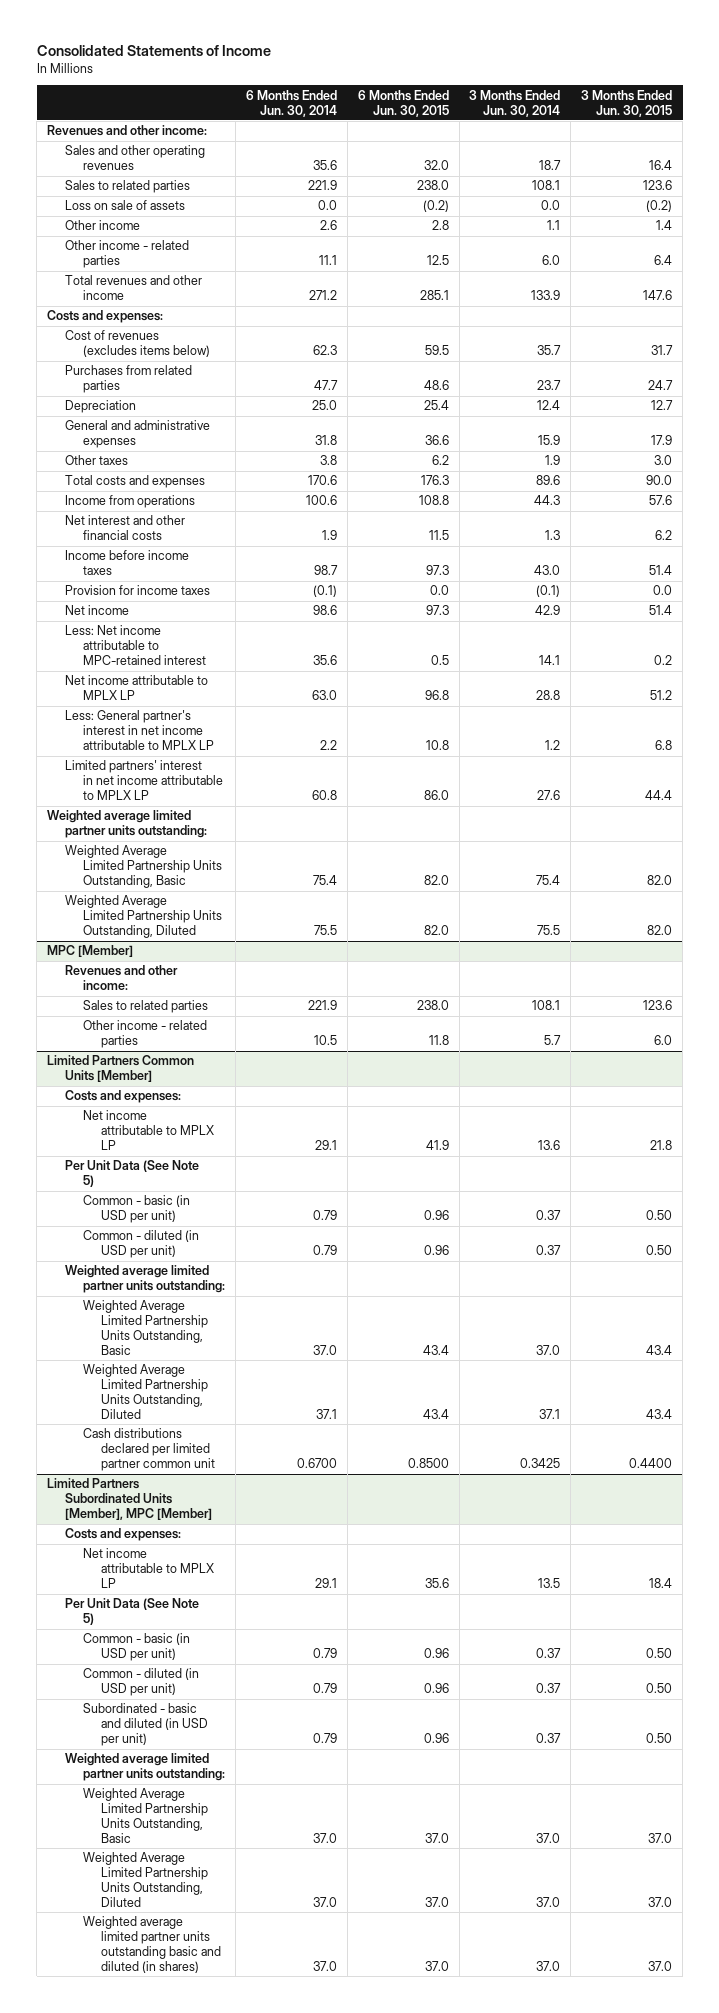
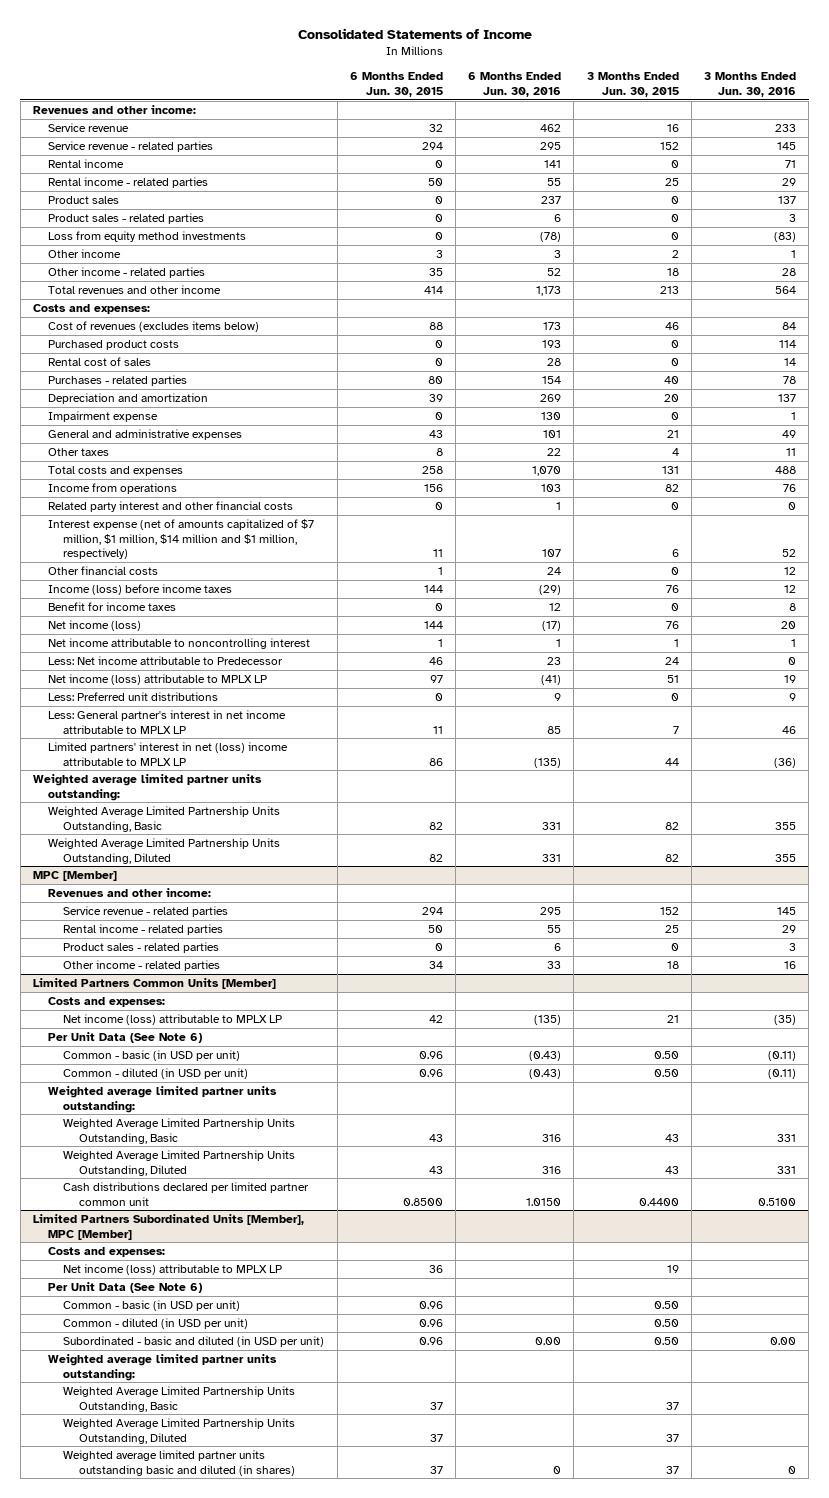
- | 6 Months Ended Jun. 30, 2014 | 6 Months Ended Jun. 30, 2015 | 3 Months Ended Jun. 30, 2014 | 3 Months Ended Jun. 30, 2015
+ | 6 Months Ended Jun. 30, 2015 | 6 Months Ended Jun. 30, 2016 | 3 Months Ended Jun. 30, 2015 | 3 Months Ended Jun. 30, 2016
- Sales and other operating revenues | 35.6 | 32.0 | 18.7 | 16.4
- Sales to related parties | 221.9 | 238.0 | 108.1 | 123.6
- Loss on sale of assets | 0.0 | (0.2) | 0.0 | (0.2)
- Other income | 2.6 | 2.8 | 1.1 | 1.4
- Other income - related parties | 11.1 | 12.5 | 6.0 | 6.4
- Total revenues and other income | 271.2 | 285.1 | 133.9 | 147.6
+ Service revenue | 32 | 462 | 16 | 233
+ Service revenue - related parties | 294 | 295 | 152 | 145
+ Rental income | 0 | 141 | 0 | 71
+ Rental income - related parties | 50 | 55 | 25 | 29
+ Product sales | 0 | 237 | 0 | 137
+ Product sales - related parties | 0 | 6 | 0 | 3
+ Loss from equity method investments | 0 | (78) | 0 | (83)
+ Other income | 3 | 3 | 2 | 1
+ Other income - related parties | 35 | 52 | 18 | 28
+ Total revenues and other income | 414 | 1,173 | 213 | 564
- Cost of revenues (excludes items below) | 62.3 | 59.5 | 35.7 | 31.7
- Purchases from related parties | 47.7 | 48.6 | 23.7 | 24.7
- Depreciation | 25.0 | 25.4 | 12.4 | 12.7
- General and administrative expenses | 31.8 | 36.6 | 15.9 | 17.9
- Other taxes | 3.8 | 6.2 | 1.9 | 3.0
- Total costs and expenses | 170.6 | 176.3 | 89.6 | 90.0
- Income from operations | 100.6 | 108.8 | 44.3 | 57.6
- Net interest and other financial costs | 1.9 | 11.5 | 1.3 | 6.2
- Income before income taxes | 98.7 | 97.3 | 43.0 | 51.4
- Provision for income taxes | (0.1) | 0.0 | (0.1) | 0.0
- Net income | 98.6 | 97.3 | 42.9 | 51.4
- Less: Net income attributable to MPC-retained interest | 35.6 | 0.5 | 14.1 | 0.2
- Net income attributable to MPLX LP | 63.0 | 96.8 | 28.8 | 51.2
- Less: General partner's interest in net income attributable to MPLX LP | 2.2 | 10.8 | 1.2 | 6.8
- Limited partners' interest in net income attributable to MPLX LP | 60.8 | 86.0 | 27.6 | 44.4
+ Cost of revenues (excludes items below) | 88 | 173 | 46 | 84
+ Purchased product costs | 0 | 193 | 0 | 114
+ Rental cost of sales | 0 | 28 | 0 | 14
+ Purchases - related parties | 80 | 154 | 40 | 78
+ Depreciation and amortization | 39 | 269 | 20 | 137
+ Impairment expense | 0 | 130 | 0 | 1
+ General and administrative expenses | 43 | 101 | 21 | 49
+ Other taxes | 8 | 22 | 4 | 11
+ Total costs and expenses | 258 | 1,070 | 131 | 488
+ Income from operations | 156 | 103 | 82 | 76
+ Related party interest and other financial costs | 0 | 1 | 0 | 0
+ Interest expense (net of amounts capitalized of $7 million, $1 million, $14 million and $1 million, respectively) | 11 | 107 | 6 | 52
+ Other financial costs | 1 | 24 | 0 | 12
+ Income (loss) before income taxes | 144 | (29) | 76 | 12
+ Benefit for income taxes | 0 | 12 | 0 | 8
+ Net income (loss) | 144 | (17) | 76 | 20
+ Net income attributable to noncontrolling interest | 1 | 1 | 1 | 1
+ Less: Net income attributable to Predecessor | 46 | 23 | 24 | 0
+ Net income (loss) attributable to MPLX LP | 97 | (41) | 51 | 19
+ Less: Preferred unit distributions | 0 | 9 | 0 | 9
+ Less: General partner's interest in net income attributable to MPLX LP | 11 | 85 | 7 | 46
+ Limited partners' interest in net (loss) income attributable to MPLX LP | 86 | (135) | 44 | (36)
- Weighted Average Limited Partnership Units Outstanding, Basic | 75.4 | 82.0 | 75.4 | 82.0
- Weighted Average Limited Partnership Units Outstanding, Diluted | 75.5 | 82.0 | 75.5 | 82.0
+ Weighted Average Limited Partnership Units Outstanding, Basic | 82 | 331 | 82 | 355
+ Weighted Average Limited Partnership Units Outstanding, Diluted | 82 | 331 | 82 | 355
@ MPC [Member]
- Sales to related parties | 221.9 | 238.0 | 108.1 | 123.6
- Other income - related parties | 10.5 | 11.8 | 5.7 | 6.0
+ Service revenue - related parties | 294 | 295 | 152 | 145
+ Rental income - related parties | 50 | 55 | 25 | 29
+ Product sales - related parties | 0 | 6 | 0 | 3
+ Other income - related parties | 34 | 33 | 18 | 16
@ Limited Partners Common Units [Member]
- Net income attributable to MPLX LP | 29.1 | 41.9 | 13.6 | 21.8
- Per Unit Data (See Note 5)
+ Net income (loss) attributable to MPLX LP | 42 | (135) | 21 | (35)
+ Per Unit Data (See Note 6)
- Weighted Average Limited Partnership Units Outstanding, Basic | 37.0 | 43.4 | 37.0 | 43.4
- Weighted Average Limited Partnership Units Outstanding, Diluted | 37.1 | 43.4 | 37.1 | 43.4
+ Weighted Average Limited Partnership Units Outstanding, Basic | 43 | 316 | 43 | 331
+ Weighted Average Limited Partnership Units Outstanding, Diluted | 43 | 316 | 43 | 331
@ Limited Partners Subordinated Units [Member], MPC [Member]
- Net income attributable to MPLX LP | 29.1 | 35.6 | 13.5 | 18.4
- Per Unit Data (See Note 5)
+ Net income (loss) attributable to MPLX LP | 36 | | 19 |
+ Per Unit Data (See Note 6)
- Weighted Average Limited Partnership Units Outstanding, Basic | 37.0 | 37.0 | 37.0 | 37.0
- Weighted Average Limited Partnership Units Outstanding, Diluted | 37.0 | 37.0 | 37.0 | 37.0
- Weighted average limited partner units outstanding basic and diluted (in shares) | 37.0 | 37.0 | 37.0 | 37.0
+ Weighted Average Limited Partnership Units Outstanding, Basic | 37 | | 37 |
+ Weighted Average Limited Partnership Units Outstanding, Diluted | 37 | | 37 |
+ Weighted average limited partner units outstanding basic and diluted (in shares) | 37 | 0 | 37 | 0

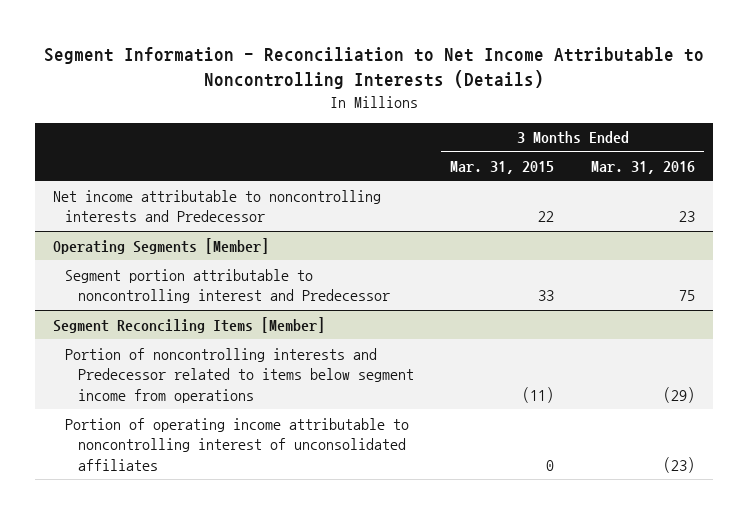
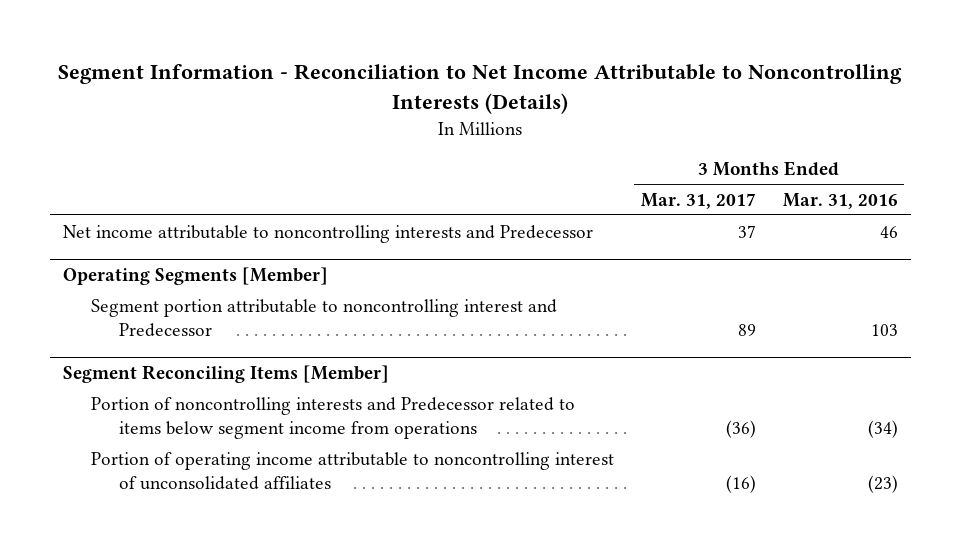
- | 3 Months Ended Mar. 31, 2015 | 3 Months Ended Mar. 31, 2016
+ | 3 Months Ended Mar. 31, 2017 | 3 Months Ended Mar. 31, 2016
- Net income attributable to noncontrolling interests and Predecessor | 22 | 23
+ Net income attributable to noncontrolling interests and Predecessor | 37 | 46
@ Operating Segments [Member]
- Segment portion attributable to noncontrolling interest and Predecessor | 33 | 75
+ Segment portion attributable to noncontrolling interest and Predecessor | 89 | 103
@ Segment Reconciling Items [Member]
- Portion of noncontrolling interests and Predecessor related to items below segment income from operations | (11) | (29)
+ Portion of noncontrolling interests and Predecessor related to items below segment income from operations | (36) | (34)

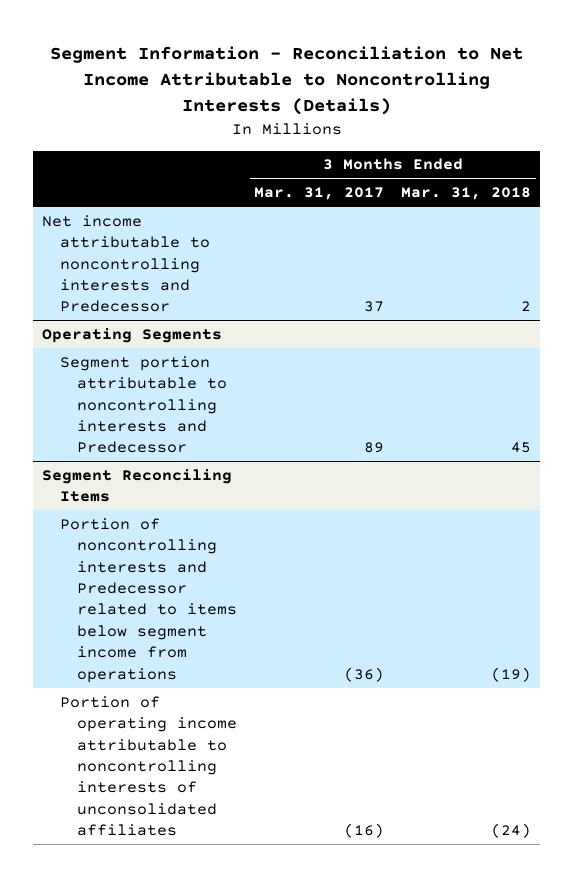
- | 3 Months Ended Mar. 31, 2017 | 3 Months Ended Mar. 31, 2016
+ | 3 Months Ended Mar. 31, 2017 | 3 Months Ended Mar. 31, 2018
- Operating Segments [Member]
- Segment portion attributable to noncontrolling interest and Predecessor | 89 | 103
- Segment Reconciling Items [Member]
+ Operating Segments
+ Segment portion attributable to noncontrolling interests and Predecessor | 89 | 45
+ Segment Reconciling Items
- Portion of operating income attributable to noncontrolling interest of unconsolidated affiliates | (16) | (23)
+ Portion of operating income attributable to noncontrolling interests of unconsolidated affiliates | (16) | (24)

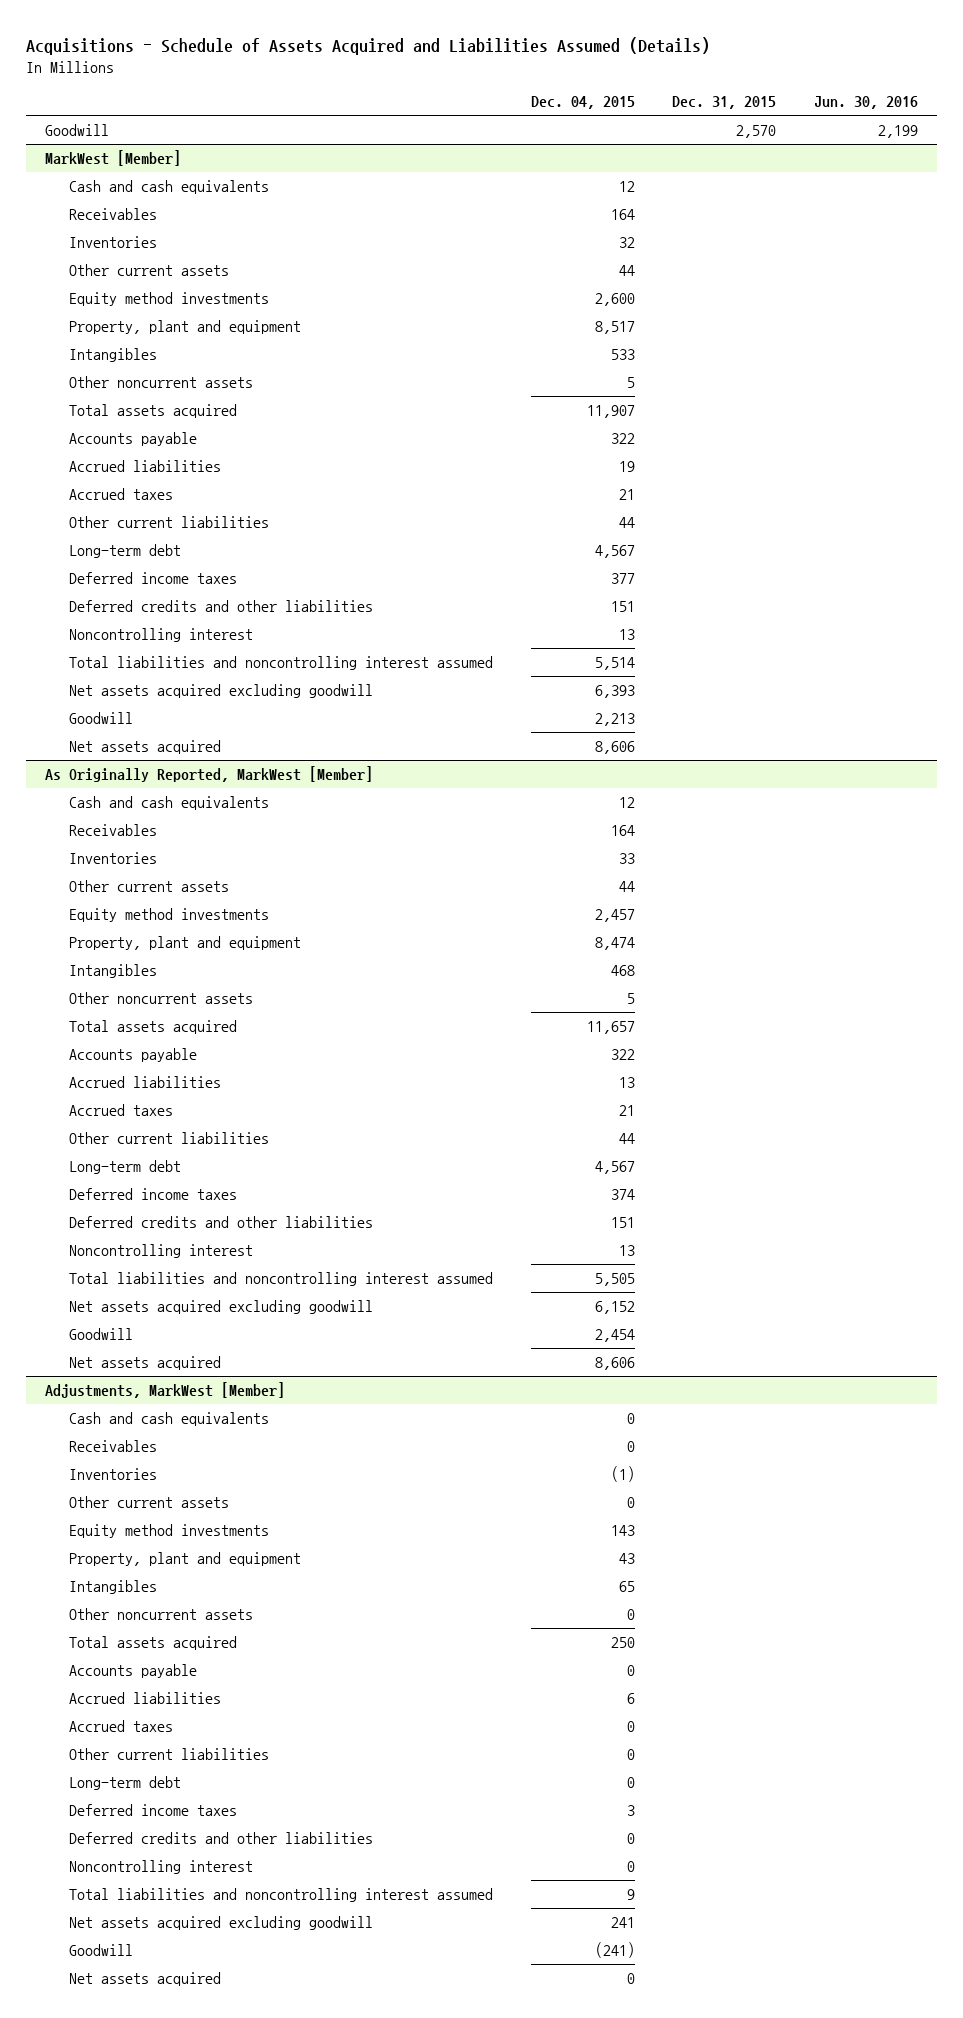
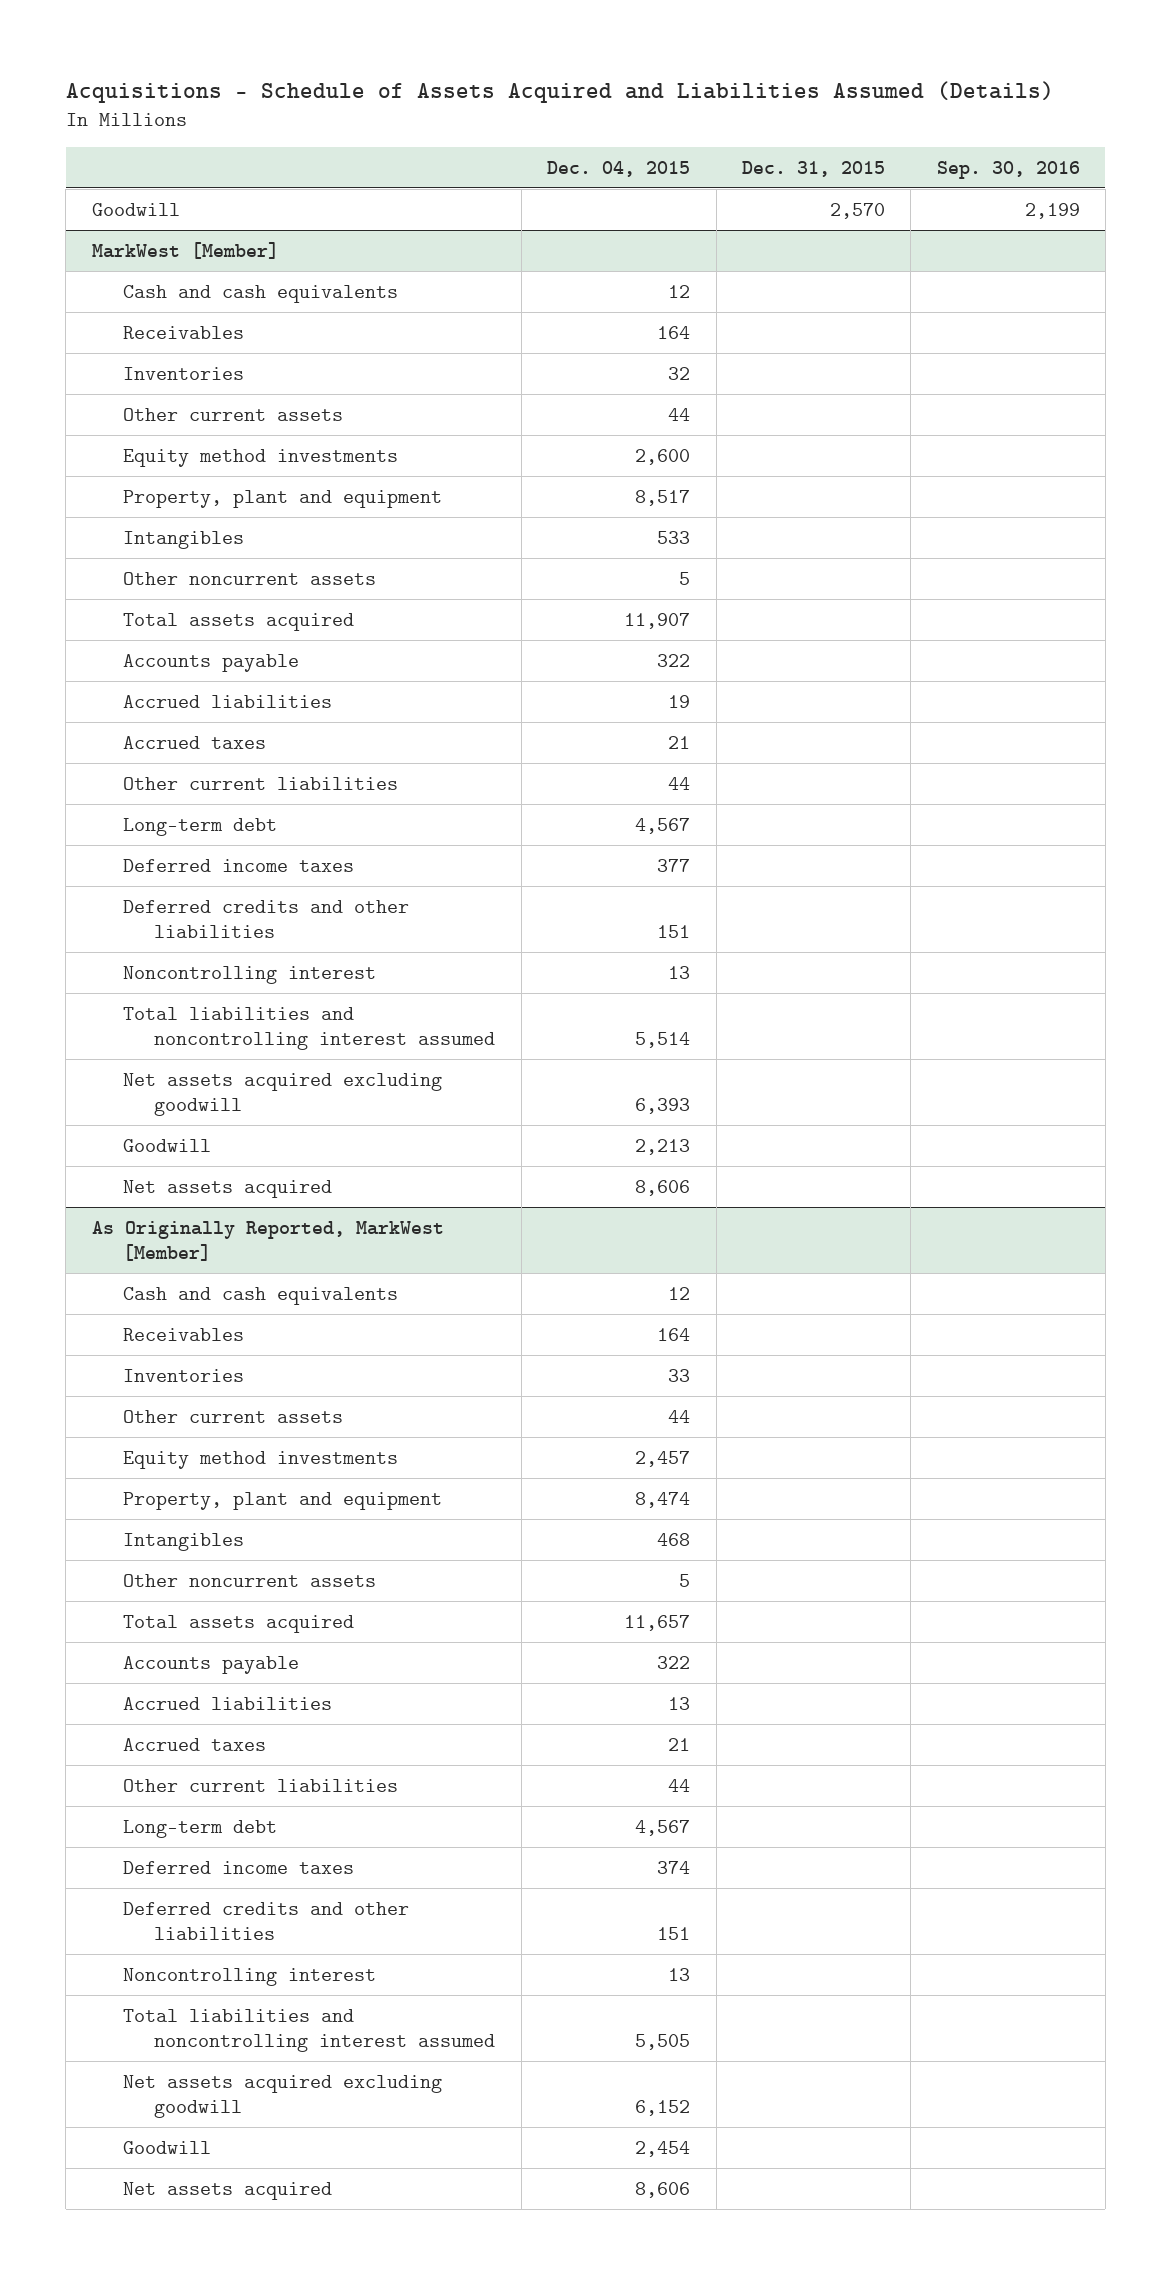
- | Dec. 04, 2015 | Dec. 31, 2015 | Jun. 30, 2016
+ | Dec. 04, 2015 | Dec. 31, 2015 | Sep. 30, 2016
- Adjustments, MarkWest [Member]
- Cash and cash equivalents | 0 | |
- Receivables | 0 | |
- Inventories | (1) | |
- Other current assets | 0 | |
- Equity method investments | 143 | |
- Property, plant and equipment | 43 | |
- Intangibles | 65 | |
- Other noncurrent assets | 0 | |
- Total assets acquired | 250 | |
- Accounts payable | 0 | |
- Accrued liabilities | 6 | |
- Accrued taxes | 0 | |
- Other current liabilities | 0 | |
- Long-term debt | 0 | |
- Deferred income taxes | 3 | |
- Deferred credits and other liabilities | 0 | |
- Noncontrolling interest | 0 | |
- Total liabilities and noncontrolling interest assumed | 9 | |
- Net assets acquired excluding goodwill | 241 | |
- Goodwill | (241) | |
- Net assets acquired | 0 | |

